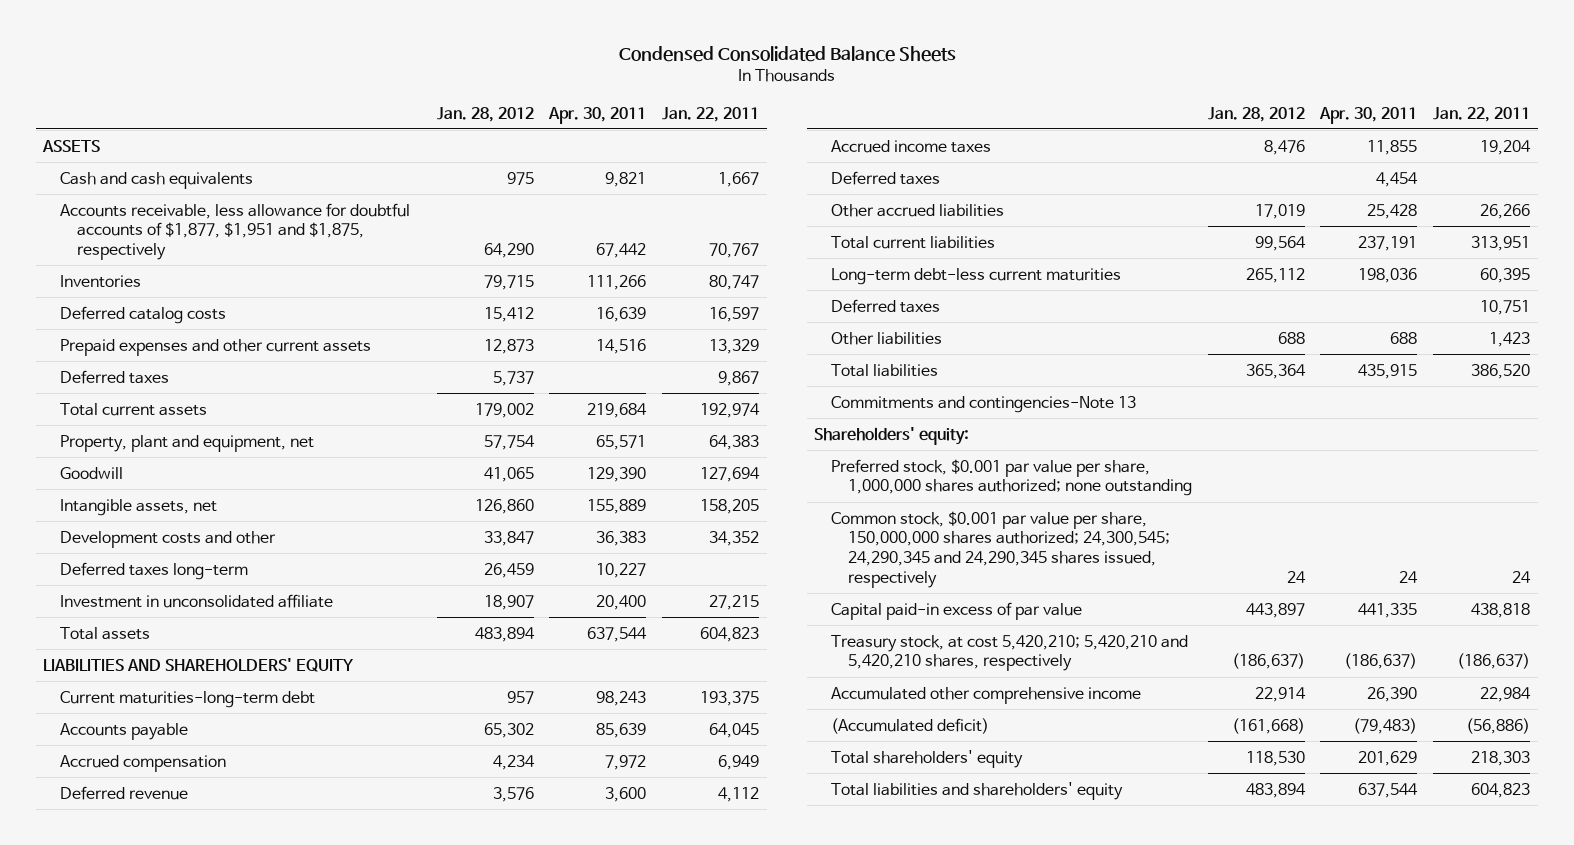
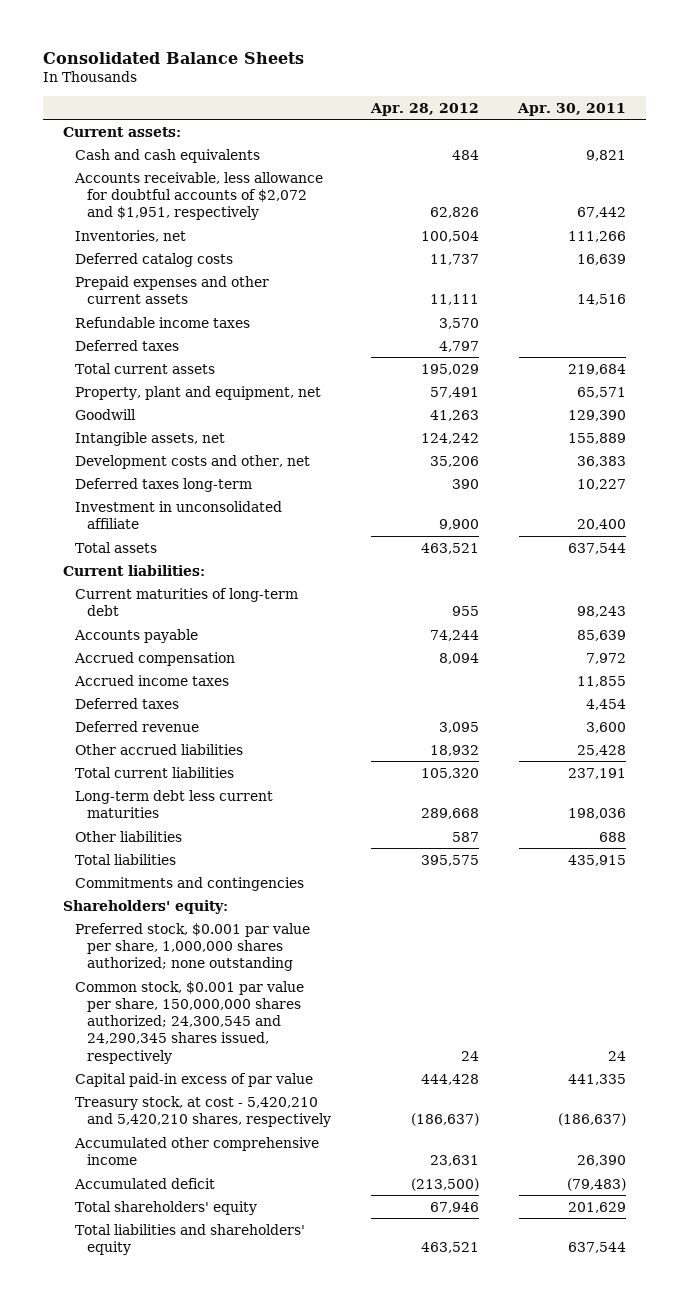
- Condensed Consolidated Balance Sheets
+ Consolidated Balance Sheets
- | Jan. 28, 2012 | Apr. 30, 2011 | Jan. 22, 2011
+ | Apr. 28, 2012 | Apr. 30, 2011
- ASSETS
+ Current assets:
- Accounts receivable, less allowance for doubtful accounts of $1,877, $1,951 and $1,875, respectively | 64,290 | 67,442 | 70,767
- Inventories | 79,715 | 111,266 | 80,747
+ Accounts receivable, less allowance for doubtful accounts of $2,072 and $1,951, respectively | 62,826 | 67,442
+ Inventories, net | 100,504 | 111,266
+ Refundable income taxes | 3,570 |
- Development costs and other | 33,847 | 36,383 | 34,352
+ Development costs and other, net | 35,206 | 36,383
- LIABILITIES AND SHAREHOLDERS' EQUITY
- Current maturities-long-term debt | 957 | 98,243 | 193,375
+ Current liabilities:
+ Current maturities of long-term debt | 955 | 98,243
moved down: Deferred revenue | 3,095 | 3,600
- Long-term debt-less current maturities | 265,112 | 198,036 | 60,395
- Deferred taxes | | | 10,751
+ Long-term debt less current maturities | 289,668 | 198,036
- Commitments and contingencies-Note 13
+ Commitments and contingencies
- Common stock, $0.001 par value per share, 150,000,000 shares authorized; 24,300,545; 24,290,345 and 24,290,345 shares issued, respectively | 24 | 24 | 24
+ Common stock, $0.001 par value per share, 150,000,000 shares authorized; 24,300,545 and 24,290,345 shares issued, respectively | 24 | 24
- Treasury stock, at cost 5,420,210; 5,420,210 and 5,420,210 shares, respectively | (186,637) | (186,637) | (186,637)
+ Treasury stock, at cost - 5,420,210 and 5,420,210 shares, respectively | (186,637) | (186,637)
- (Accumulated deficit) | (161,668) | (79,483) | (56,886)
+ Accumulated deficit | (213,500) | (79,483)

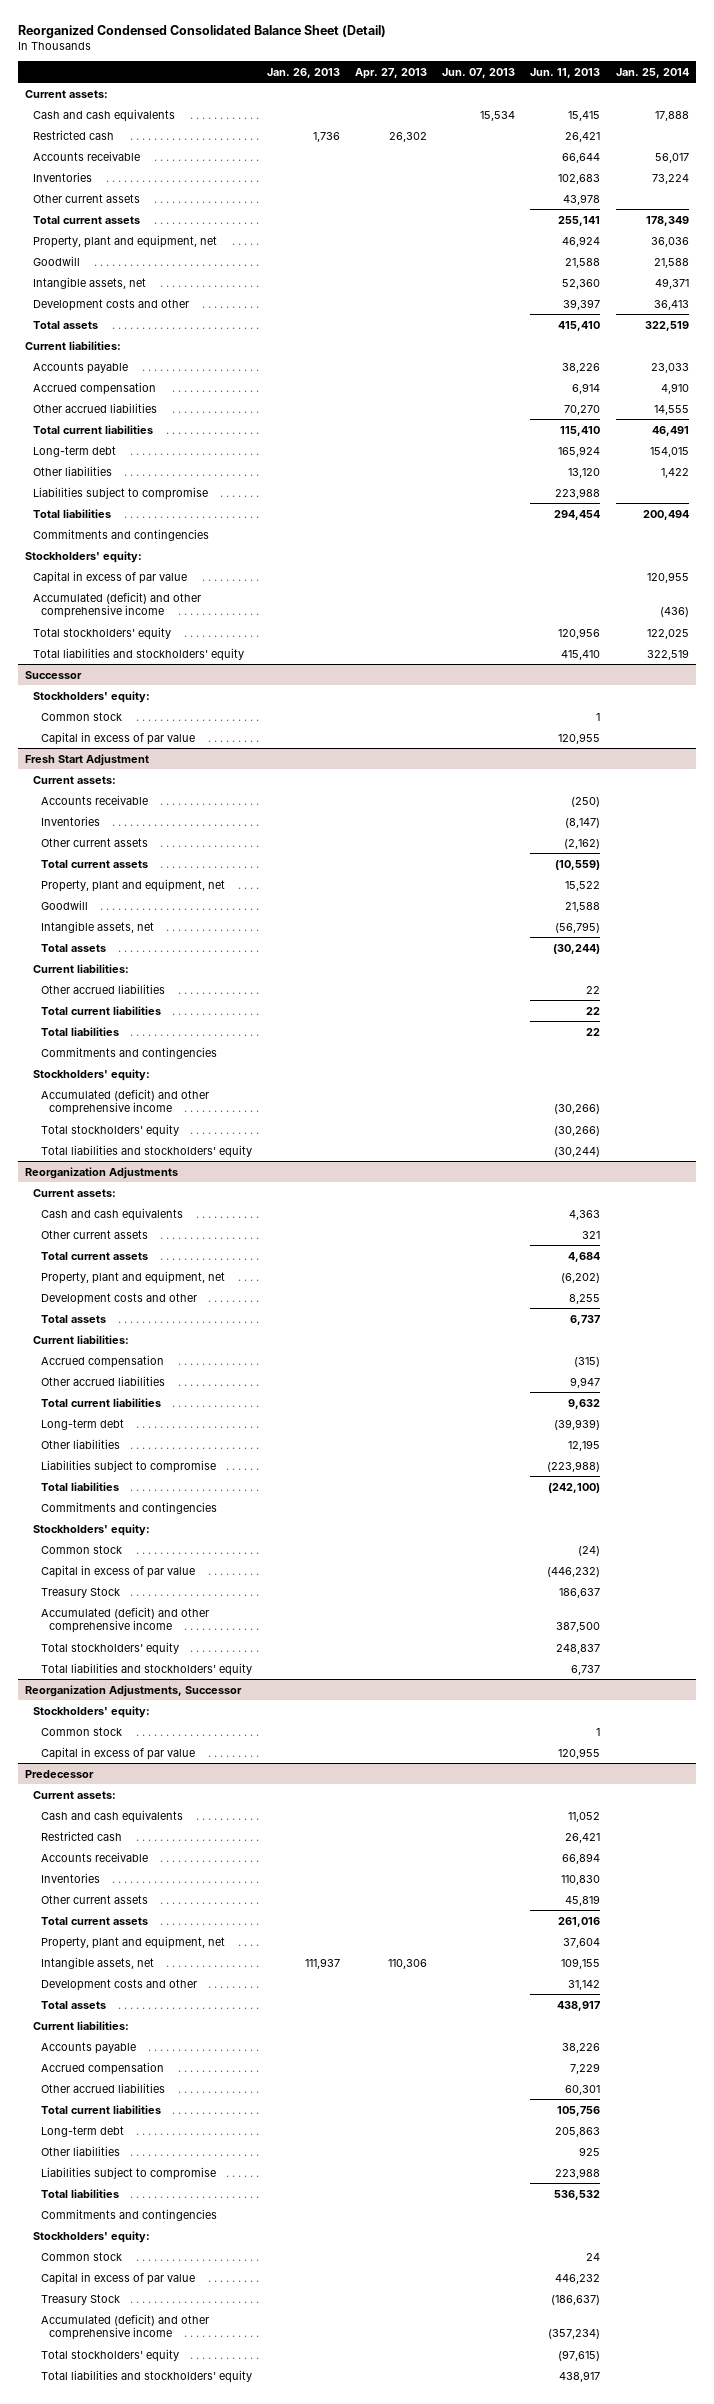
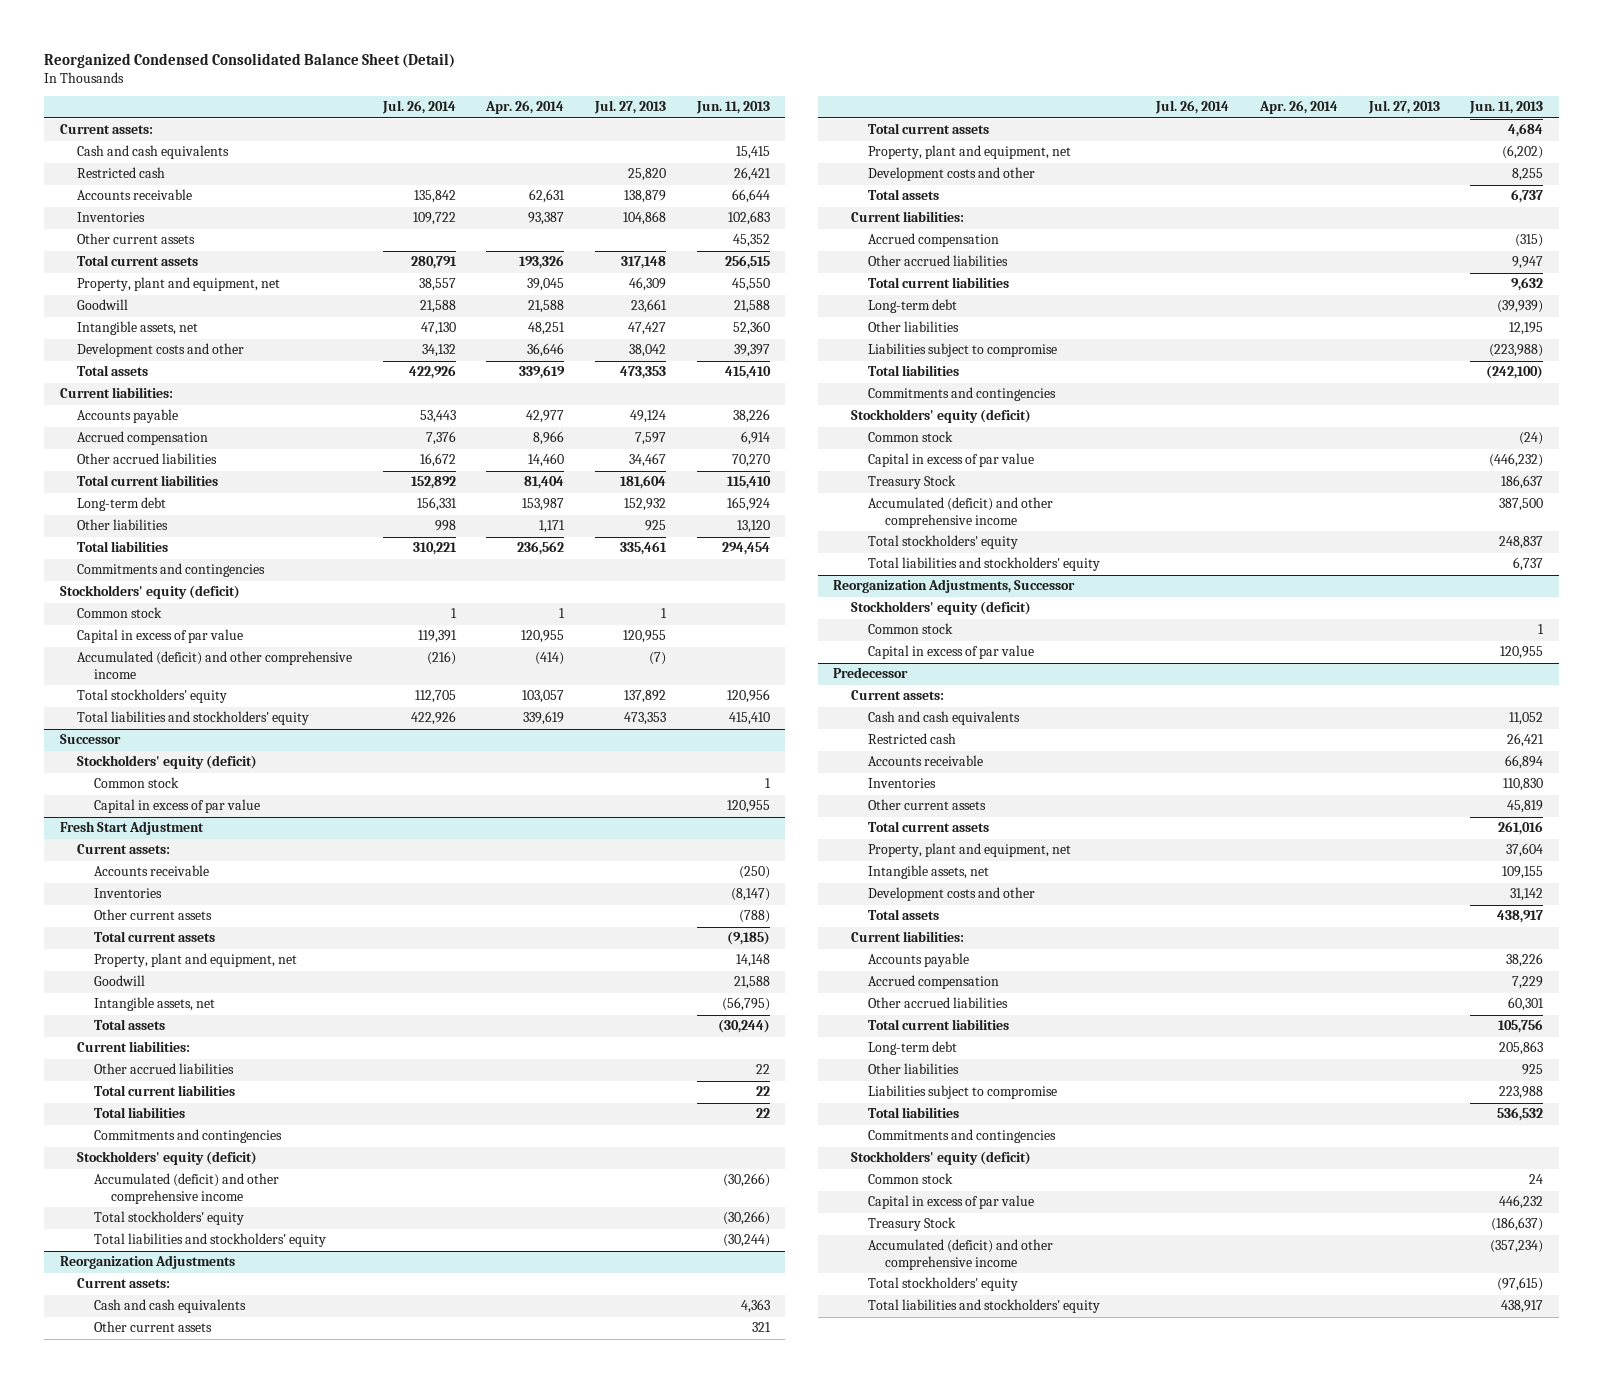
- | Jan. 26, 2013 | Apr. 27, 2013 | Jun. 07, 2013 | Jun. 11, 2013 | Jan. 25, 2014
+ | Jul. 26, 2014 | Apr. 26, 2014 | Jul. 27, 2013 | Jun. 11, 2013
- Other current assets | | | | 43,978 |
- Total current assets | | | | 255,141 | 178,349
- Property, plant and equipment, net | | | | 46,924 | 36,036
+ Other current assets | | | | 45,352
+ Total current assets | 280,791 | 193,326 | 317,148 | 256,515
+ Property, plant and equipment, net | 38,557 | 39,045 | 46,309 | 45,550
- Liabilities subject to compromise | | | | 223,988 |
- Stockholders' equity:
+ Stockholders' equity (deficit)
+ Common stock | 1 | 1 | 1 |
@ Successor
- Stockholders' equity:
+ Stockholders' equity (deficit)
@ Fresh Start Adjustment
- Other current assets | | | | (2,162) |
- Total current assets | | | | (10,559) |
- Property, plant and equipment, net | | | | 15,522 |
+ Other current assets | | | | (788)
+ Total current assets | | | | (9,185)
+ Property, plant and equipment, net | | | | 14,148
- Stockholders' equity:
+ Stockholders' equity (deficit)
@ Reorganization Adjustments
- Stockholders' equity:
+ Stockholders' equity (deficit)
@ Reorganization Adjustments, Successor
- Stockholders' equity:
+ Stockholders' equity (deficit)
@ Predecessor
- Stockholders' equity:
+ Stockholders' equity (deficit)

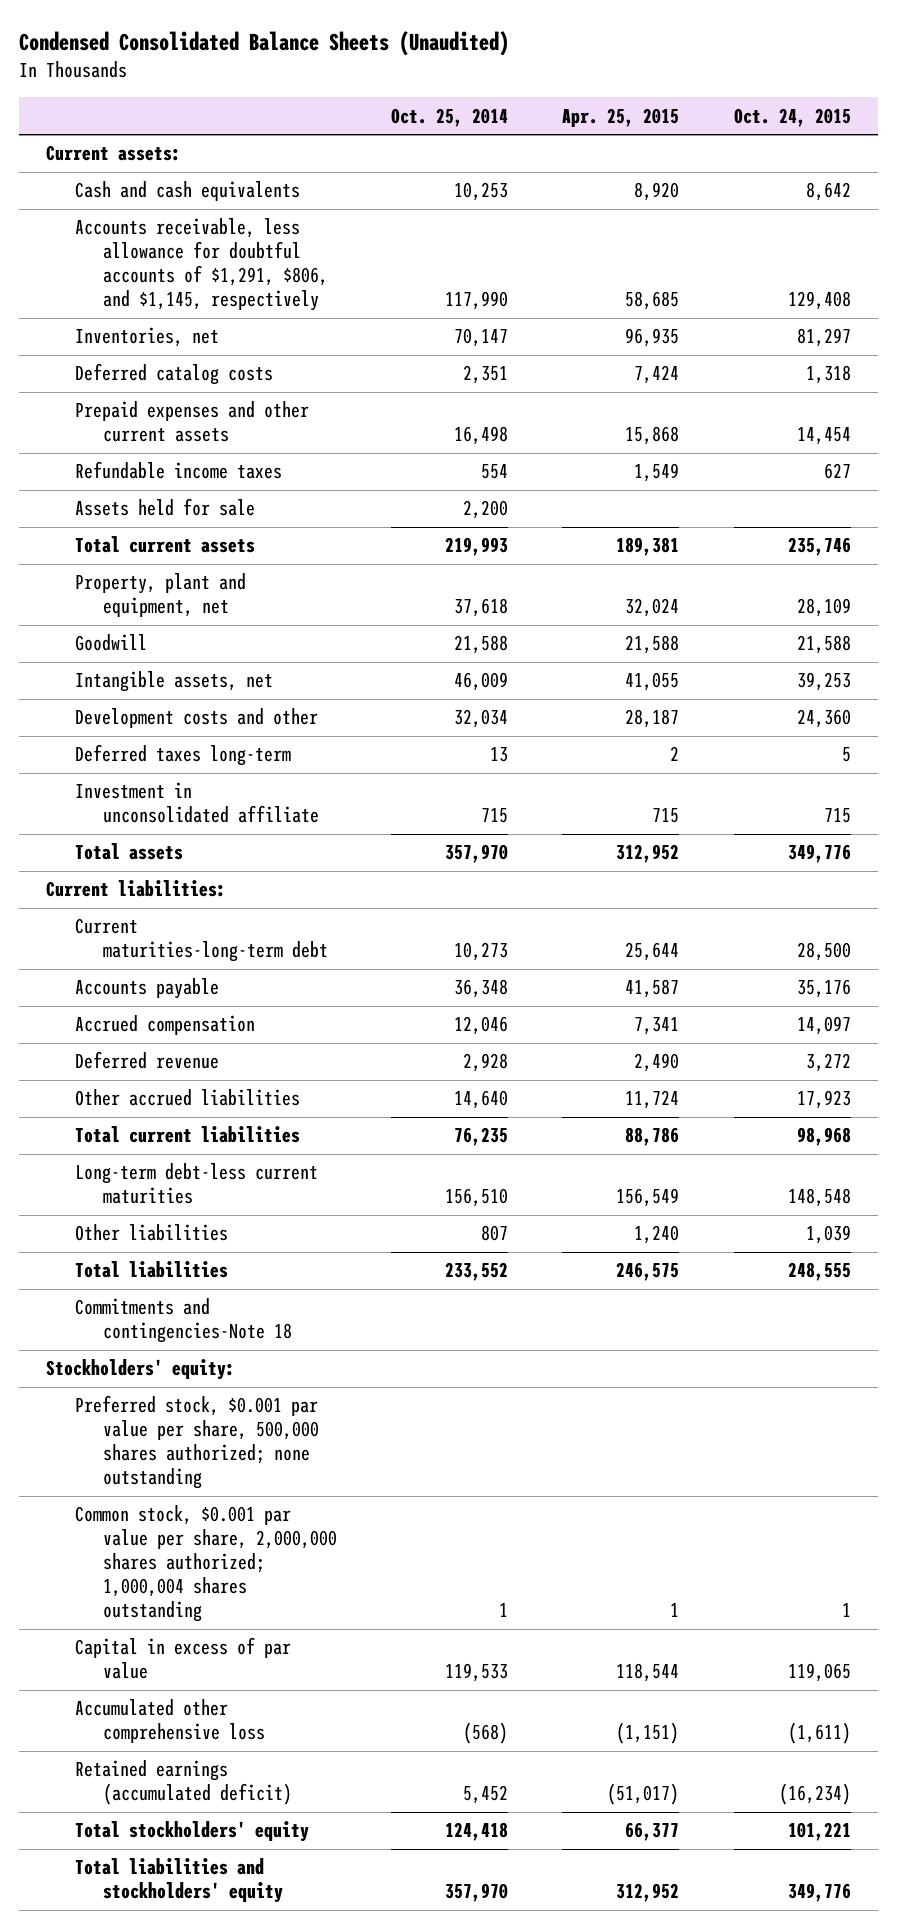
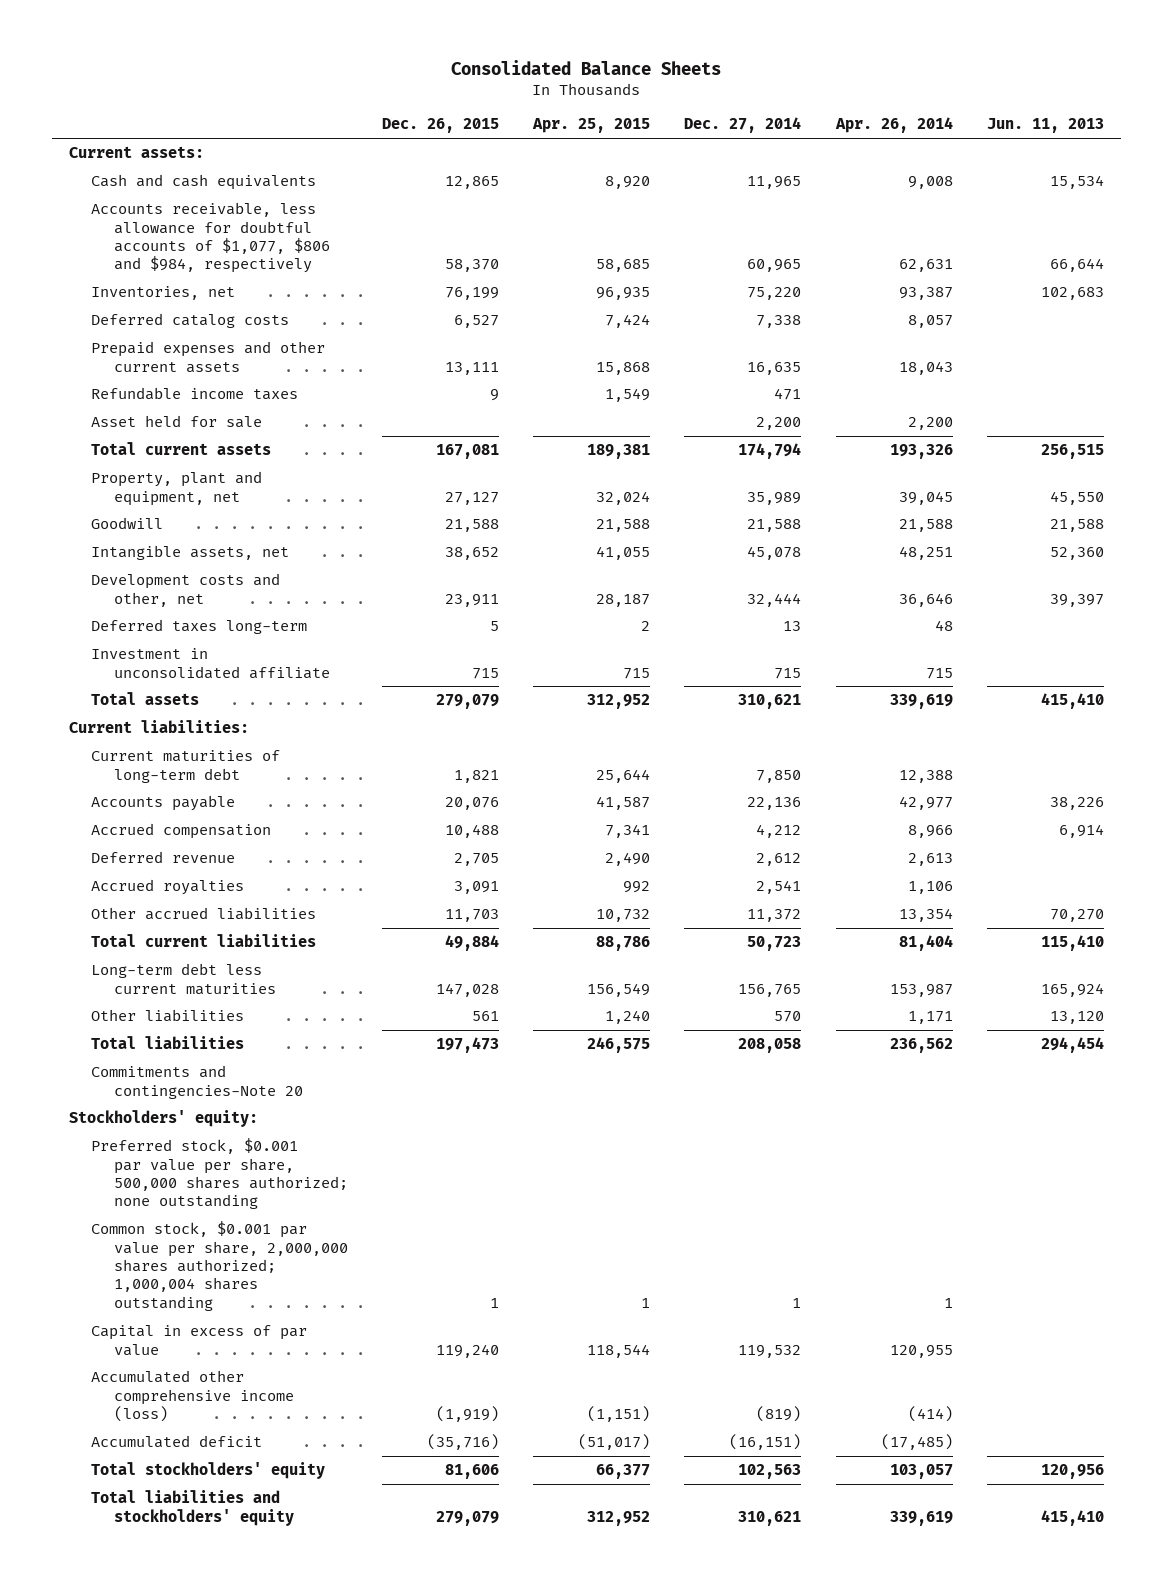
- Condensed Consolidated Balance Sheets (Unaudited)
+ Consolidated Balance Sheets
- | Oct. 25, 2014 | Apr. 25, 2015 | Oct. 24, 2015
+ | Dec. 26, 2015 | Apr. 25, 2015 | Dec. 27, 2014 | Apr. 26, 2014 | Jun. 11, 2013
- Accounts receivable, less allowance for doubtful accounts of $1,291, $806, and $1,145, respectively | 117,990 | 58,685 | 129,408
+ Accounts receivable, less allowance for doubtful accounts of $1,077, $806 and $984, respectively | 58,370 | 58,685 | 60,965 | 62,631 | 66,644
- Assets held for sale | 2,200 | |
+ Asset held for sale | | | 2,200 | 2,200 |
- Development costs and other | 32,034 | 28,187 | 24,360
+ Development costs and other, net | 23,911 | 28,187 | 32,444 | 36,646 | 39,397
- Current maturities-long-term debt | 10,273 | 25,644 | 28,500
+ Current maturities of long-term debt | 1,821 | 25,644 | 7,850 | 12,388 |
- Other accrued liabilities | 14,640 | 11,724 | 17,923
+ Accrued royalties | 3,091 | 992 | 2,541 | 1,106 |
+ Other accrued liabilities | 11,703 | 10,732 | 11,372 | 13,354 | 70,270
- Long-term debt-less current maturities | 156,510 | 156,549 | 148,548
+ Long-term debt less current maturities | 147,028 | 156,549 | 156,765 | 153,987 | 165,924
- Commitments and contingencies-Note 18
+ Commitments and contingencies-Note 20
- Accumulated other comprehensive loss | (568) | (1,151) | (1,611)
- Retained earnings (accumulated deficit) | 5,452 | (51,017) | (16,234)
+ Accumulated other comprehensive income (loss) | (1,919) | (1,151) | (819) | (414) |
+ Accumulated deficit | (35,716) | (51,017) | (16,151) | (17,485) |

